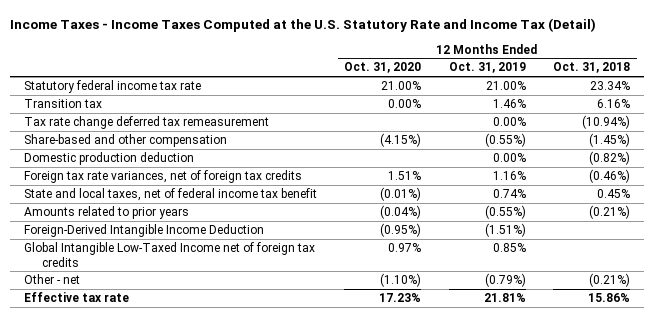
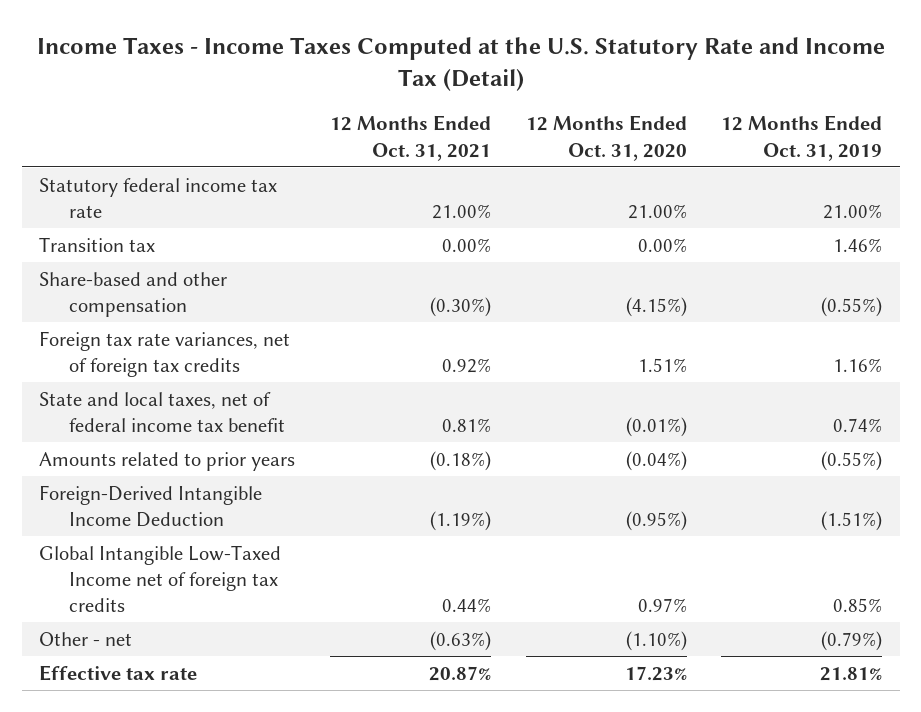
- | 12 Months Ended Oct. 31, 2020 | 12 Months Ended Oct. 31, 2019 | 12 Months Ended Oct. 31, 2018
+ | 12 Months Ended Oct. 31, 2021 | 12 Months Ended Oct. 31, 2020 | 12 Months Ended Oct. 31, 2019
- Tax rate change deferred tax remeasurement | | 0.00% | (10.94%)
- Domestic production deduction | | 0.00% | (0.82%)

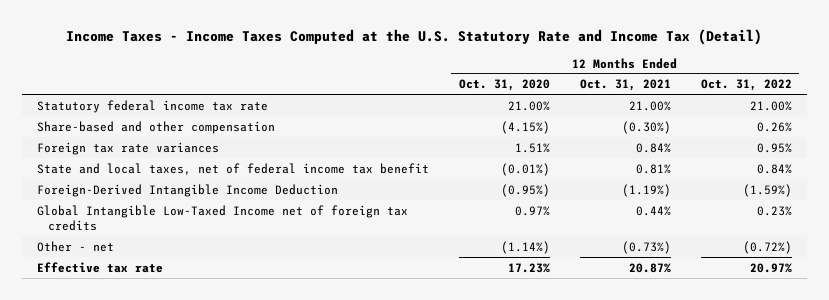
- | 12 Months Ended Oct. 31, 2021 | 12 Months Ended Oct. 31, 2020 | 12 Months Ended Oct. 31, 2019
+ | 12 Months Ended Oct. 31, 2020 | 12 Months Ended Oct. 31, 2021 | 12 Months Ended Oct. 31, 2022
- Transition tax | 0.00% | 0.00% | 1.46%
- Foreign tax rate variances, net of foreign tax credits | 0.92% | 1.51% | 1.16%
+ Foreign tax rate variances | 1.51% | 0.84% | 0.95%
- Amounts related to prior years | (0.18%) | (0.04%) | (0.55%)
- Other - net | (0.63%) | (1.10%) | (0.79%)
+ Other - net | (1.14%) | (0.73%) | (0.72%)

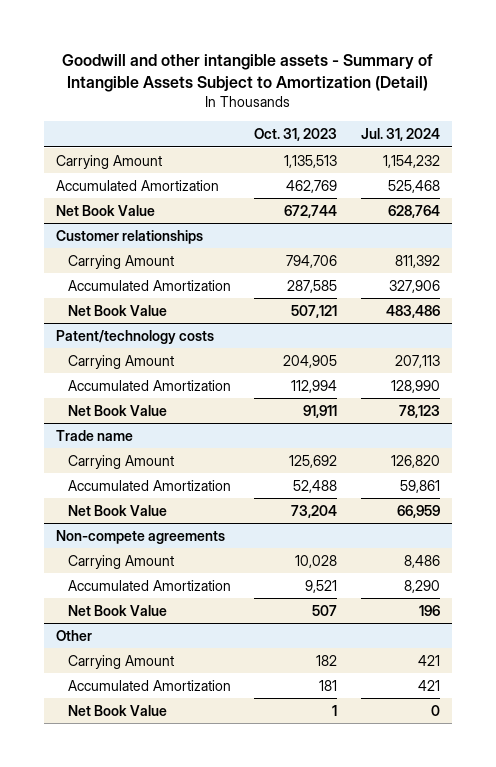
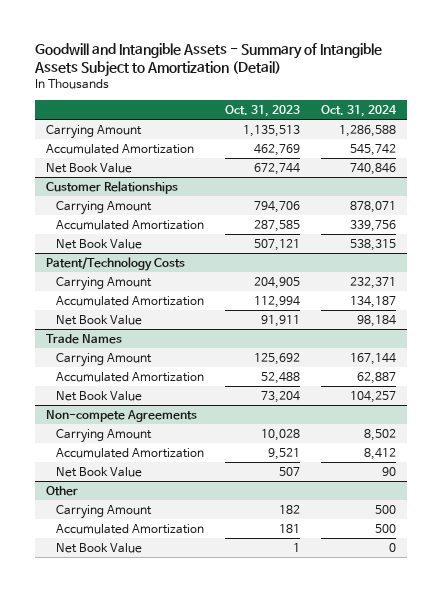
- Goodwill and other intangible assets - Summary of Intangible Assets Subject to Amortization (Detail)
+ Goodwill and Intangible Assets - Summary of Intangible Assets Subject to Amortization (Detail)
- | Oct. 31, 2023 | Jul. 31, 2024
+ | Oct. 31, 2023 | Oct. 31, 2024
- Customer relationships
+ Customer Relationships
- Patent/technology costs
+ Patent/Technology Costs
- Trade name
+ Trade Names
- Non-compete agreements
+ Non-compete Agreements

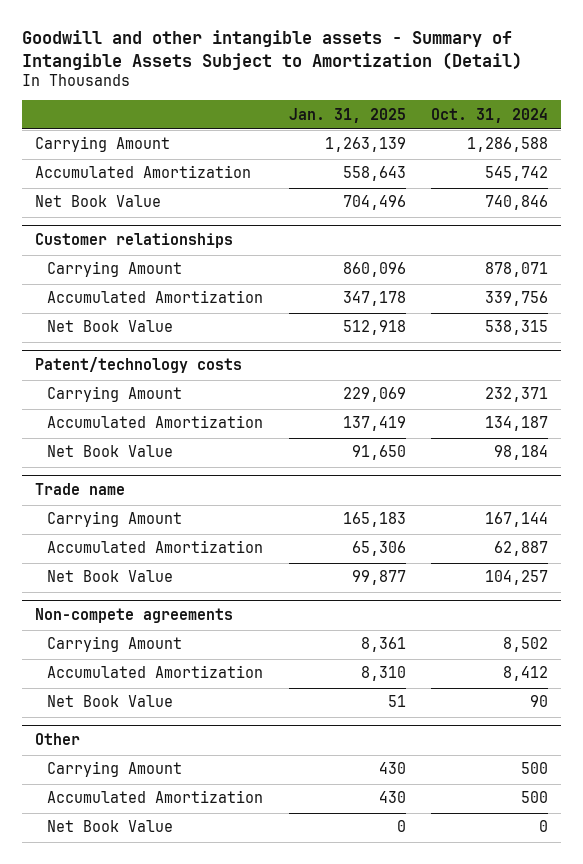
- Goodwill and Intangible Assets - Summary of Intangible Assets Subject to Amortization (Detail)
+ Goodwill and other intangible assets - Summary of Intangible Assets Subject to Amortization (Detail)
- | Oct. 31, 2023 | Oct. 31, 2024
+ | Jan. 31, 2025 | Oct. 31, 2024
- Customer Relationships
+ Customer relationships
- Patent/Technology Costs
+ Patent/technology costs
- Trade Names
+ Trade name
- Non-compete Agreements
+ Non-compete agreements

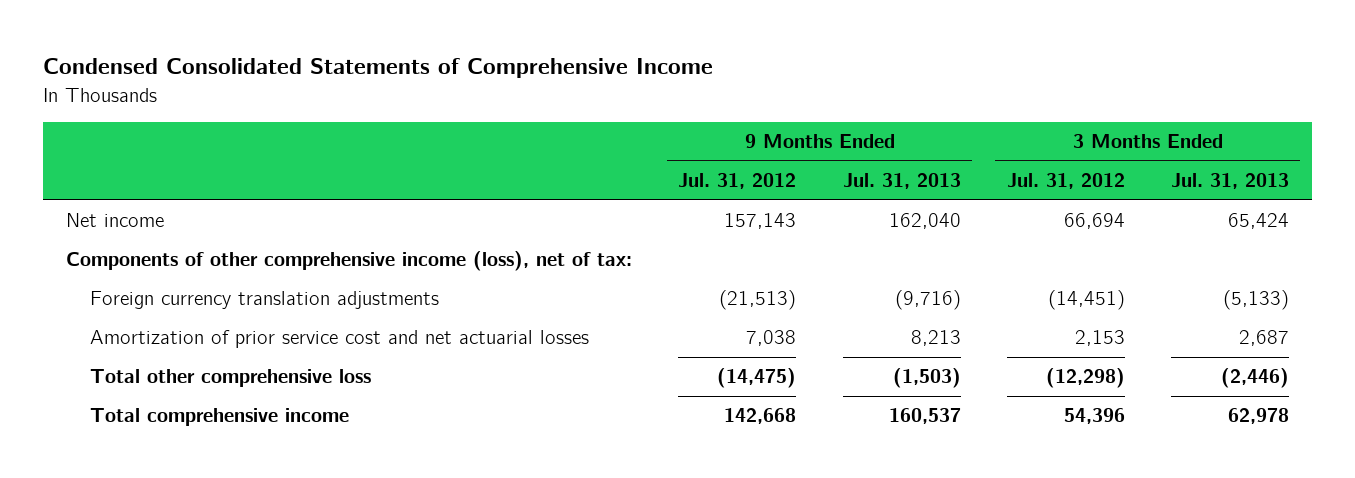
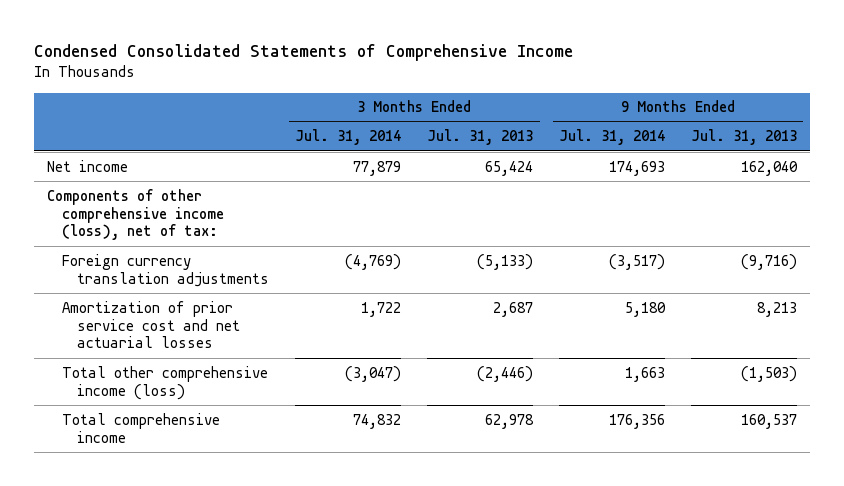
- | 9 Months Ended Jul. 31, 2012 | 9 Months Ended Jul. 31, 2013 | 3 Months Ended Jul. 31, 2012 | 3 Months Ended Jul. 31, 2013
+ | 3 Months Ended Jul. 31, 2014 | 3 Months Ended Jul. 31, 2013 | 9 Months Ended Jul. 31, 2014 | 9 Months Ended Jul. 31, 2013
- Total other comprehensive loss | (14,475) | (1,503) | (12,298) | (2,446)
+ Total other comprehensive income (loss) | (3,047) | (2,446) | 1,663 | (1,503)

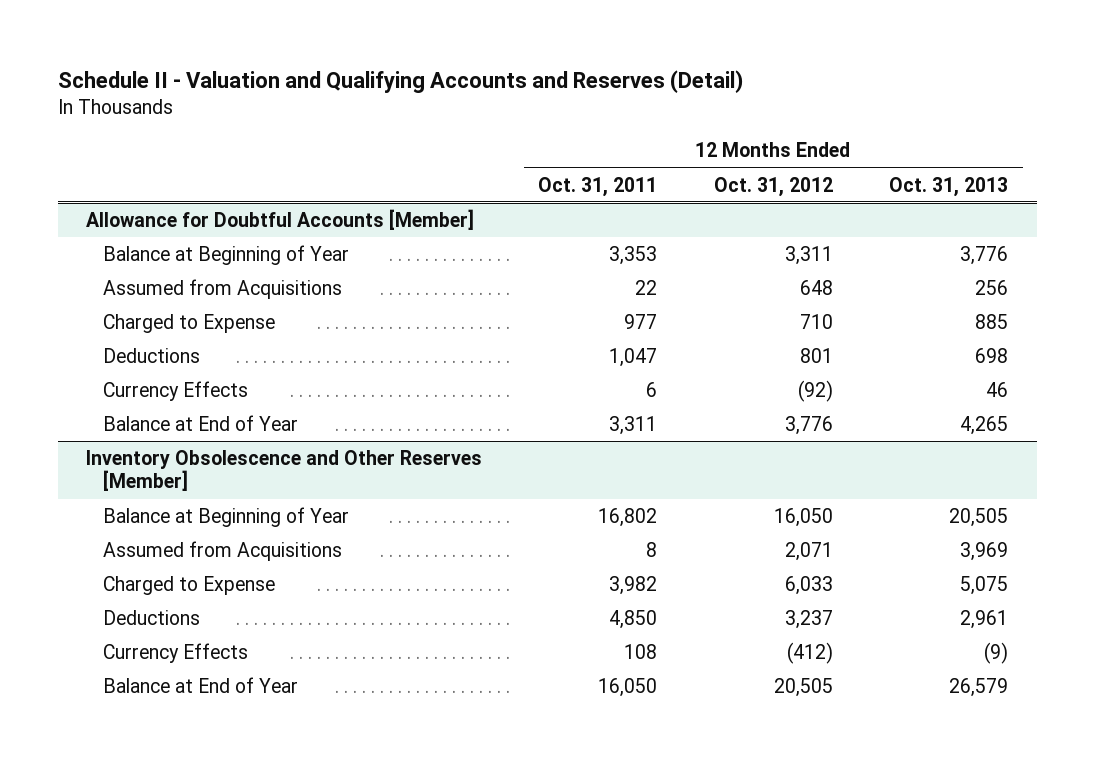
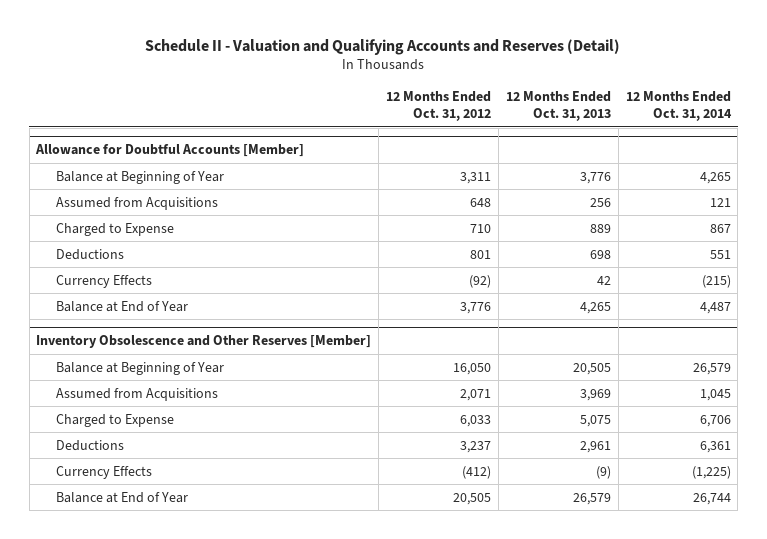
- | 12 Months Ended Oct. 31, 2011 | 12 Months Ended Oct. 31, 2012 | 12 Months Ended Oct. 31, 2013
+ | 12 Months Ended Oct. 31, 2012 | 12 Months Ended Oct. 31, 2013 | 12 Months Ended Oct. 31, 2014
@ Allowance for Doubtful Accounts [Member]
- Charged to Expense | 977 | 710 | 885
+ Charged to Expense | 710 | 889 | 867
- Currency Effects | 6 | (92) | 46
+ Currency Effects | (92) | 42 | (215)

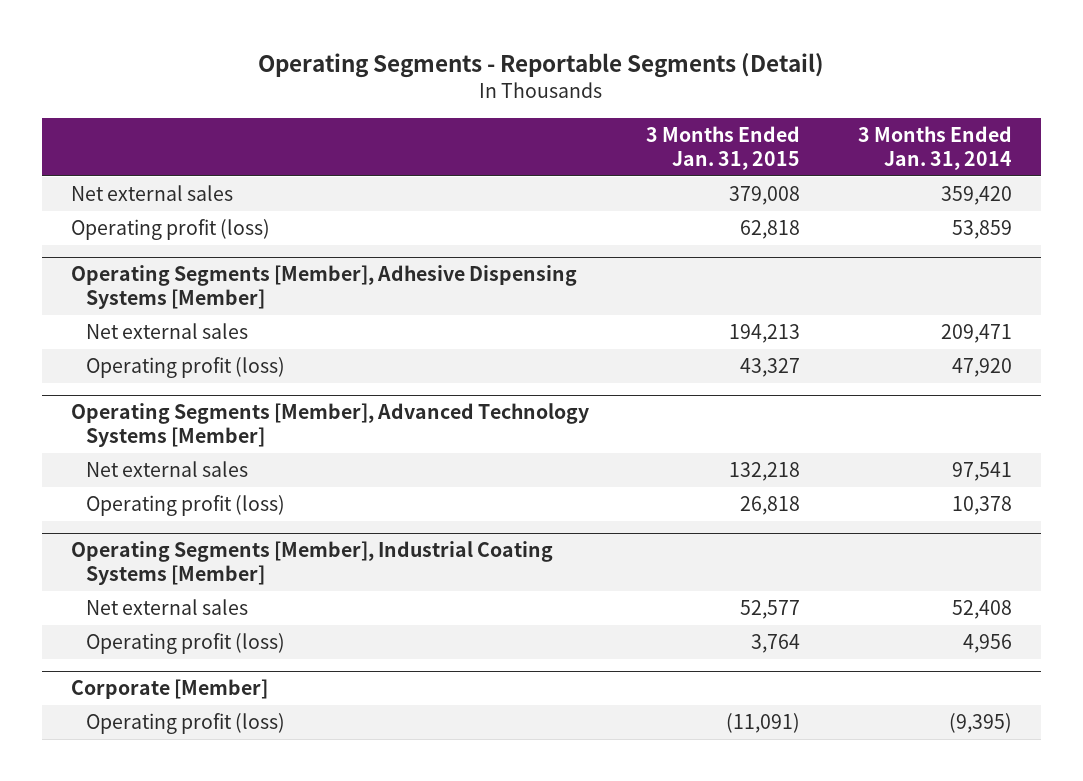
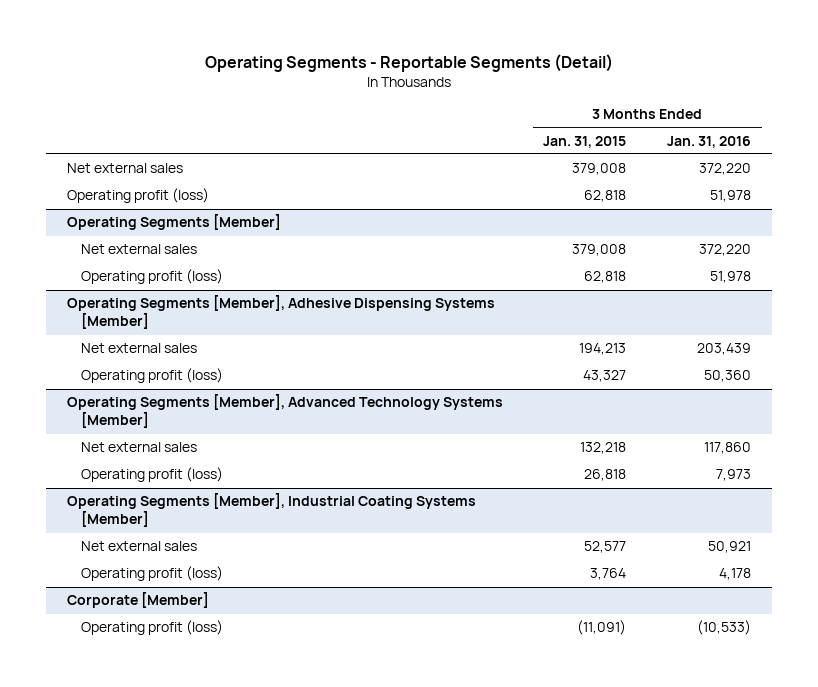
- | 3 Months Ended Jan. 31, 2015 | 3 Months Ended Jan. 31, 2014
+ | 3 Months Ended Jan. 31, 2015 | 3 Months Ended Jan. 31, 2016
+ Operating Segments [Member]
+ Net external sales | 379,008 | 372,220
+ Operating profit (loss) | 62,818 | 51,978

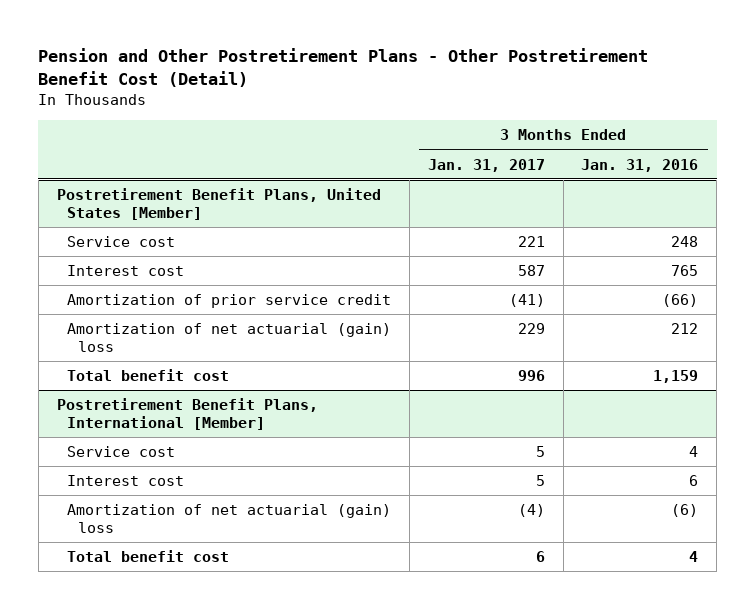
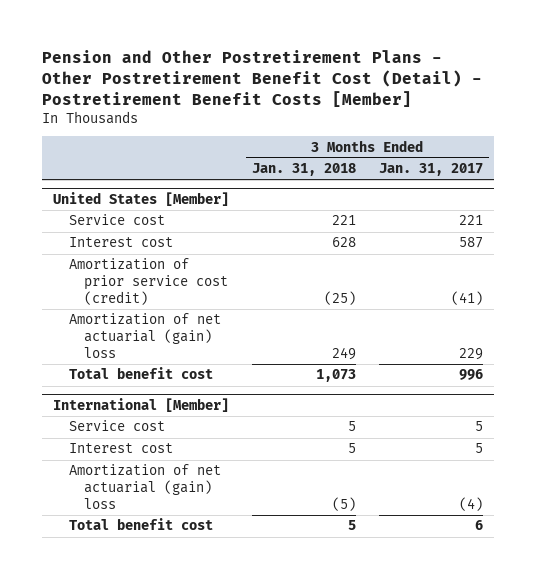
- Pension and Other Postretirement Plans - Other Postretirement Benefit Cost (Detail)
+ Pension and Other Postretirement Plans - Other Postretirement Benefit Cost (Detail) - Postretirement Benefit Costs [Member]
- | 3 Months Ended Jan. 31, 2017 | 3 Months Ended Jan. 31, 2016
+ | 3 Months Ended Jan. 31, 2018 | 3 Months Ended Jan. 31, 2017
- Postretirement Benefit Plans, United States [Member]
+ United States [Member]
- Amortization of prior service credit | (41) | (66)
+ Amortization of prior service cost (credit) | (25) | (41)
- Postretirement Benefit Plans, International [Member]
+ International [Member]

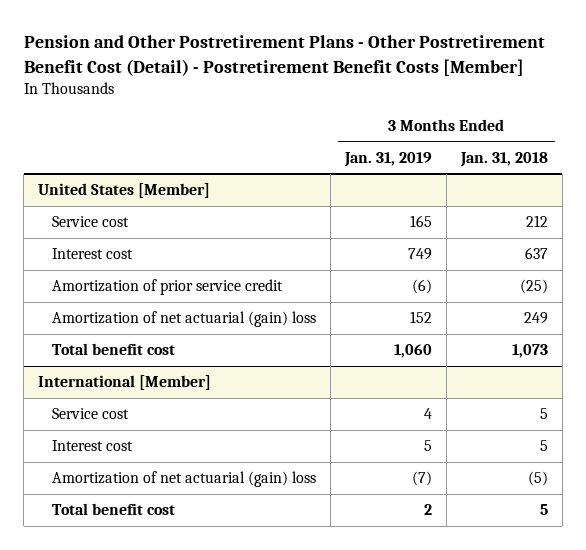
- | 3 Months Ended Jan. 31, 2018 | 3 Months Ended Jan. 31, 2017
+ | 3 Months Ended Jan. 31, 2019 | 3 Months Ended Jan. 31, 2018
@ United States [Member]
- Service cost | 221 | 221
- Interest cost | 628 | 587
- Amortization of prior service cost (credit) | (25) | (41)
+ Service cost | 165 | 212
+ Interest cost | 749 | 637
+ Amortization of prior service credit | (6) | (25)

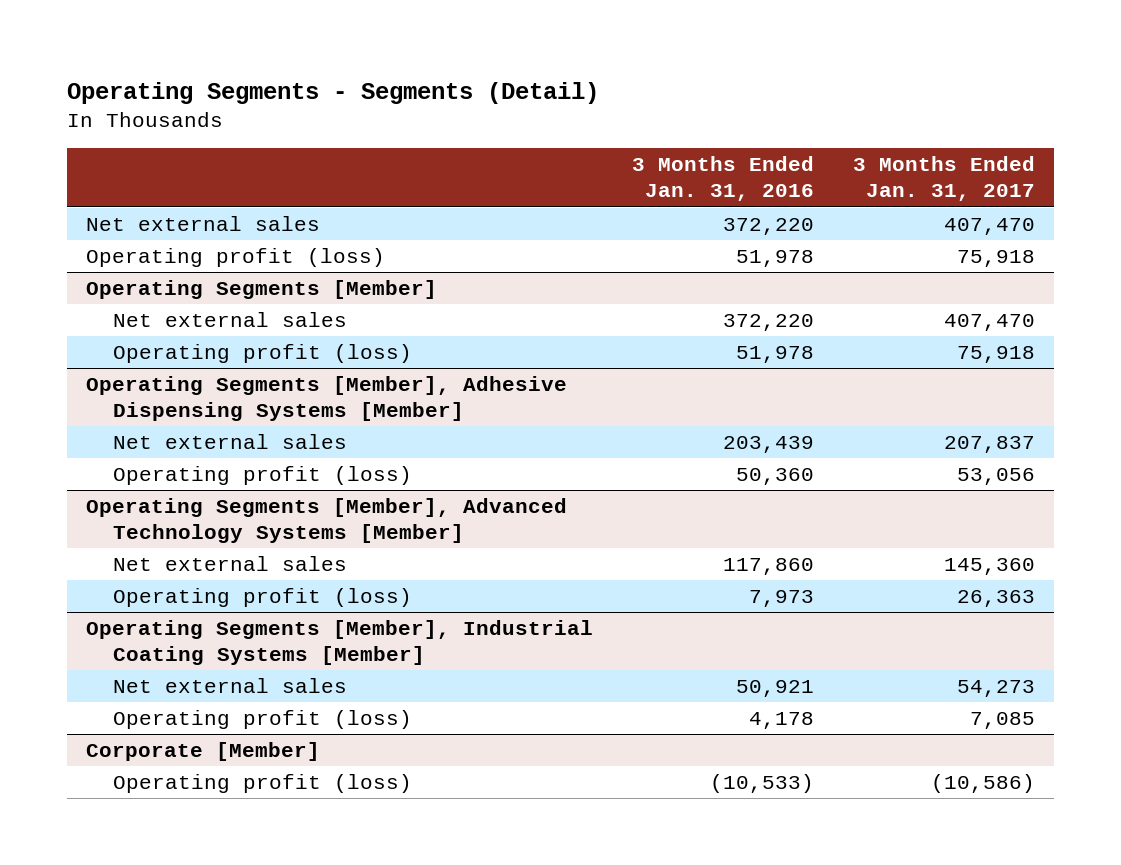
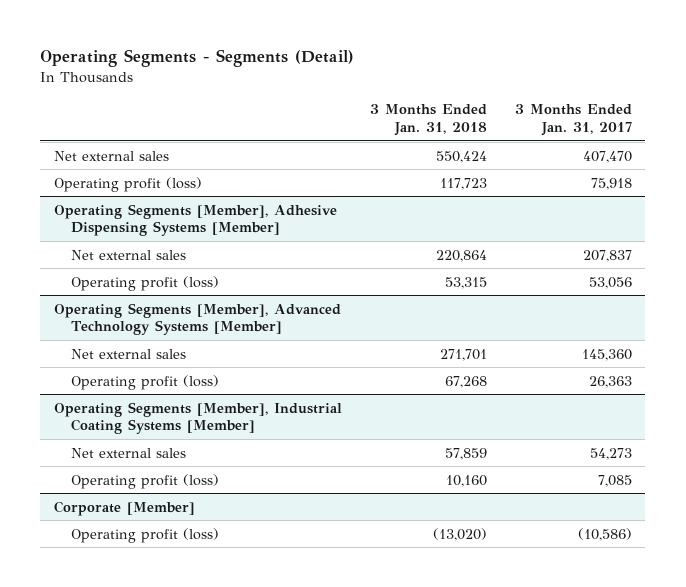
- | 3 Months Ended Jan. 31, 2016 | 3 Months Ended Jan. 31, 2017
+ | 3 Months Ended Jan. 31, 2018 | 3 Months Ended Jan. 31, 2017
- Operating Segments [Member]
- Net external sales | 372,220 | 407,470
- Operating profit (loss) | 51,978 | 75,918

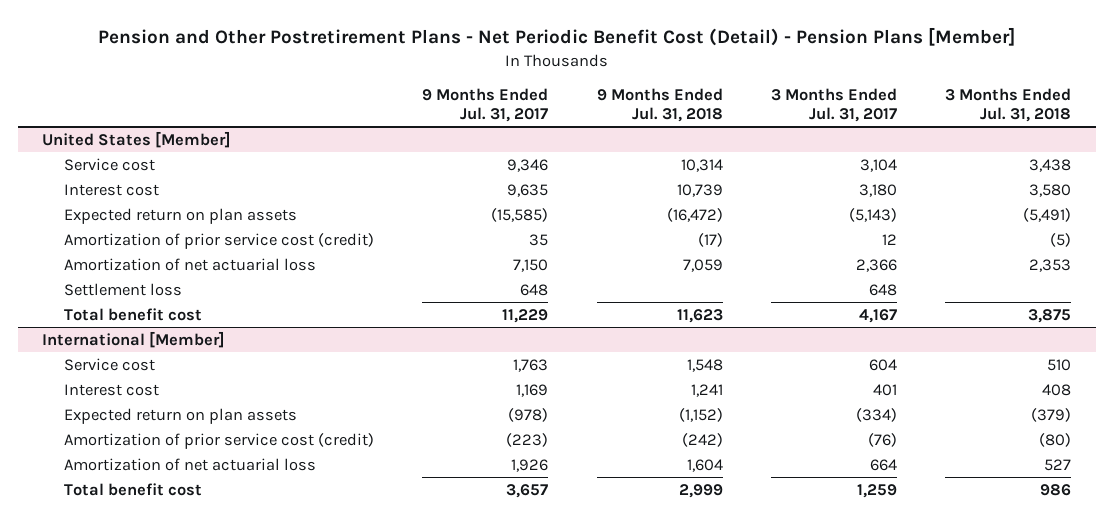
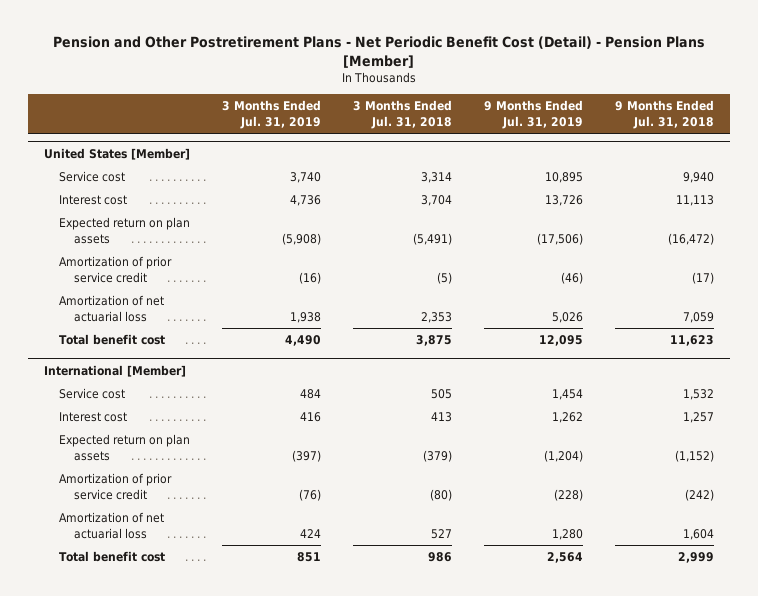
- | 9 Months Ended Jul. 31, 2017 | 9 Months Ended Jul. 31, 2018 | 3 Months Ended Jul. 31, 2017 | 3 Months Ended Jul. 31, 2018
+ | 3 Months Ended Jul. 31, 2019 | 3 Months Ended Jul. 31, 2018 | 9 Months Ended Jul. 31, 2019 | 9 Months Ended Jul. 31, 2018
@ United States [Member]
- Service cost | 9,346 | 10,314 | 3,104 | 3,438
- Interest cost | 9,635 | 10,739 | 3,180 | 3,580
+ Service cost | 3,740 | 3,314 | 10,895 | 9,940
+ Interest cost | 4,736 | 3,704 | 13,726 | 11,113
- Amortization of prior service cost (credit) | 35 | (17) | 12 | (5)
+ Amortization of prior service credit | (16) | (5) | (46) | (17)
- Settlement loss | 648 | | 648 |
@ International [Member]
- Service cost | 1,763 | 1,548 | 604 | 510
- Interest cost | 1,169 | 1,241 | 401 | 408
+ Service cost | 484 | 505 | 1,454 | 1,532
+ Interest cost | 416 | 413 | 1,262 | 1,257
- Amortization of prior service cost (credit) | (223) | (242) | (76) | (80)
+ Amortization of prior service credit | (76) | (80) | (228) | (242)

